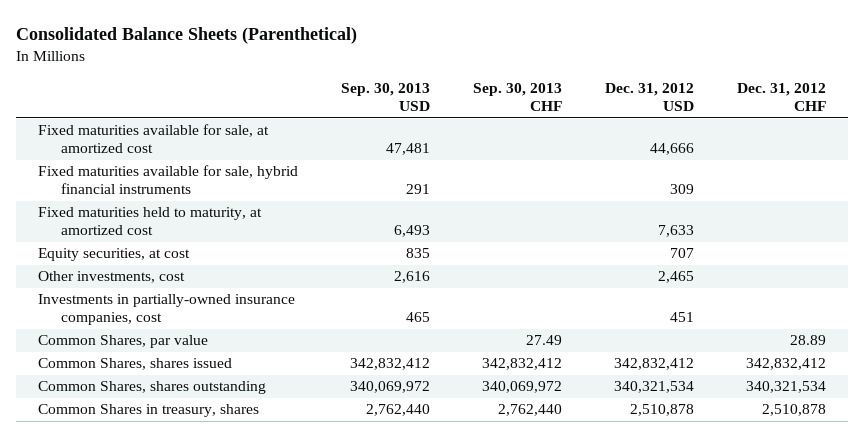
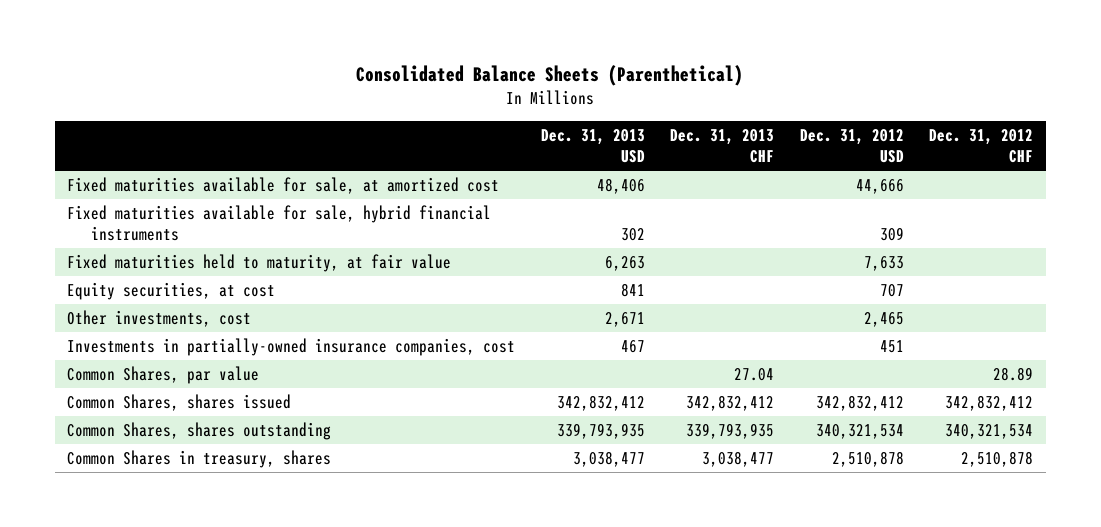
- | Sep. 30, 2013 USD | Sep. 30, 2013 CHF | Dec. 31, 2012 USD | Dec. 31, 2012 CHF
+ | Dec. 31, 2013 USD | Dec. 31, 2013 CHF | Dec. 31, 2012 USD | Dec. 31, 2012 CHF
- Fixed maturities held to maturity, at amortized cost | 6,493 | | 7,633 |
+ Fixed maturities held to maturity, at fair value | 6,263 | | 7,633 |

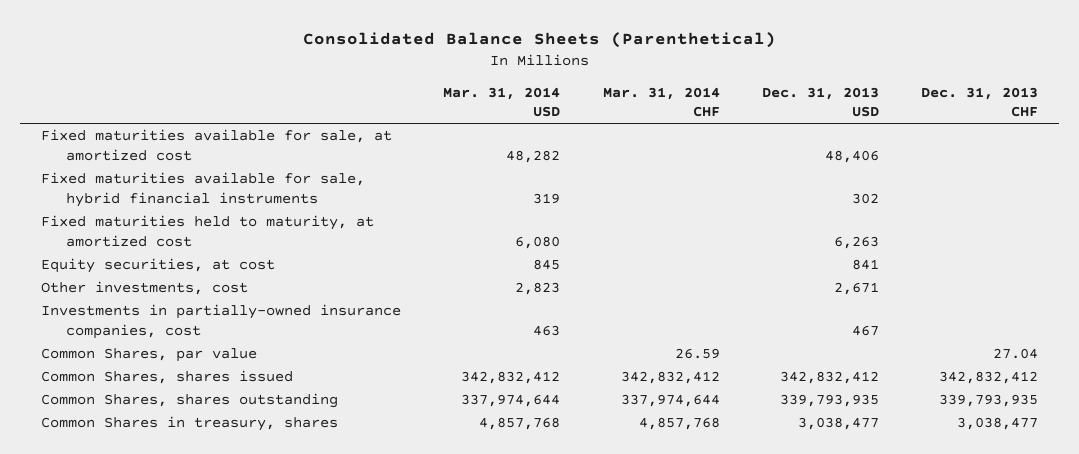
- | Dec. 31, 2013 USD | Dec. 31, 2013 CHF | Dec. 31, 2012 USD | Dec. 31, 2012 CHF
+ | Mar. 31, 2014 USD | Mar. 31, 2014 CHF | Dec. 31, 2013 USD | Dec. 31, 2013 CHF
- Fixed maturities held to maturity, at fair value | 6,263 | | 7,633 |
+ Fixed maturities held to maturity, at amortized cost | 6,080 | | 6,263 |

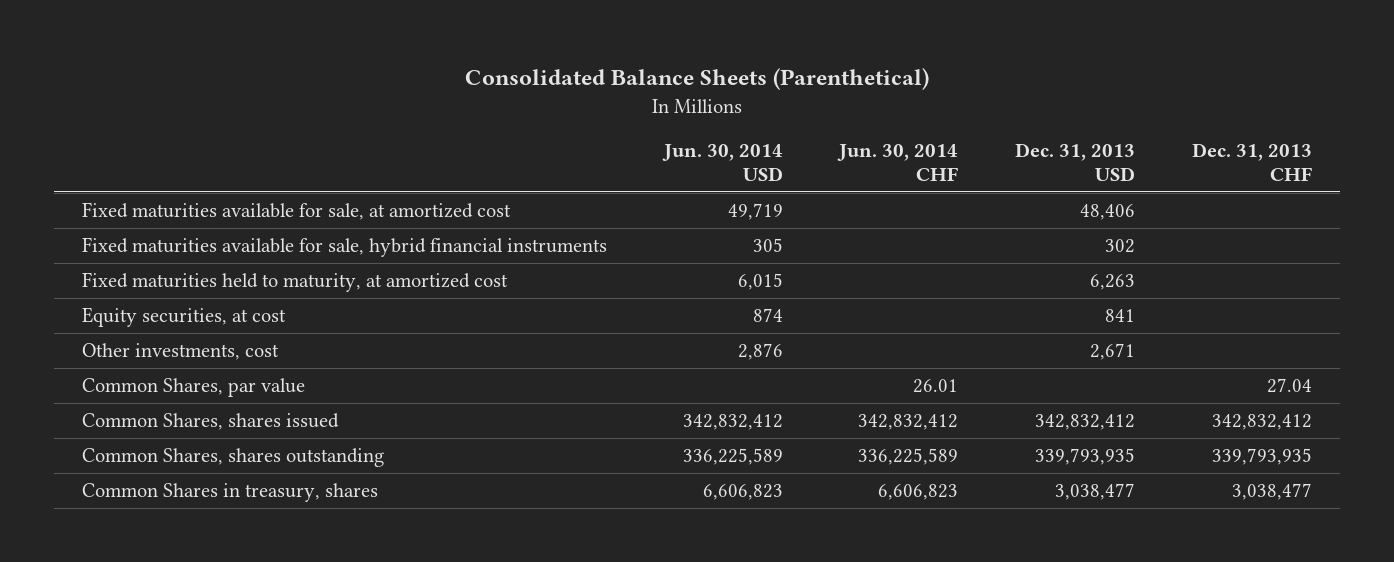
- | Mar. 31, 2014 USD | Mar. 31, 2014 CHF | Dec. 31, 2013 USD | Dec. 31, 2013 CHF
+ | Jun. 30, 2014 USD | Jun. 30, 2014 CHF | Dec. 31, 2013 USD | Dec. 31, 2013 CHF
- Investments in partially-owned insurance companies, cost | 463 | | 467 |

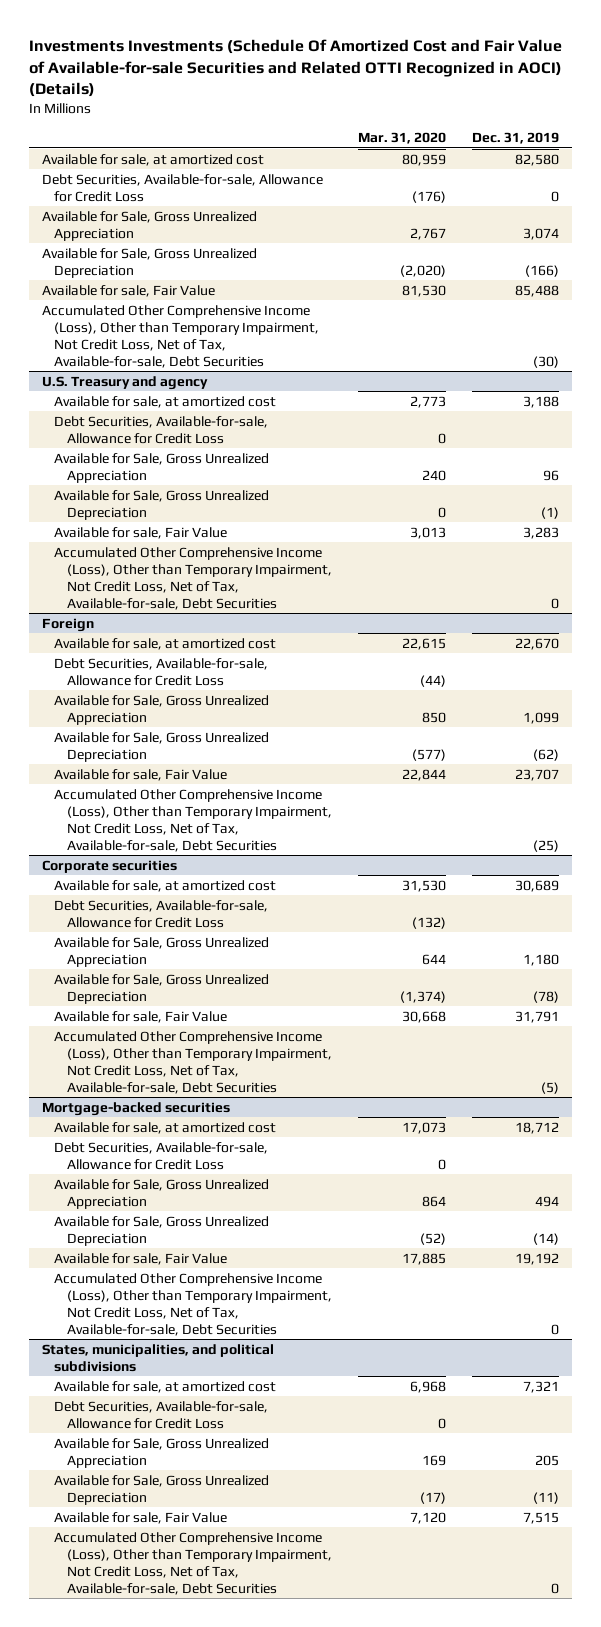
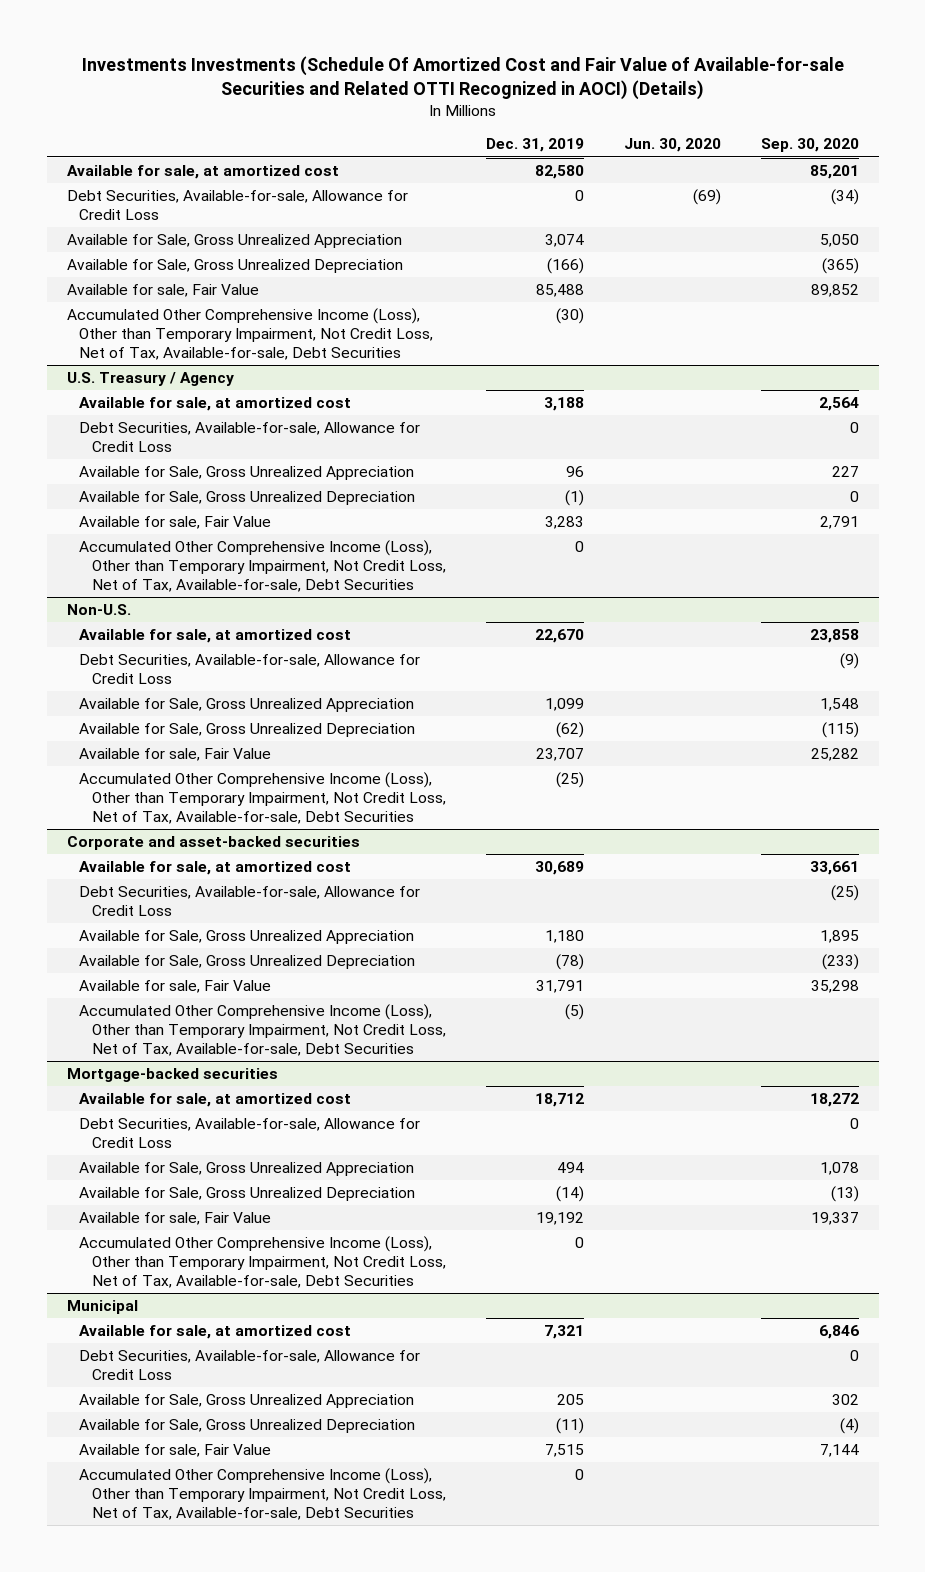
- | Mar. 31, 2020 | Dec. 31, 2019
+ | Dec. 31, 2019 | Jun. 30, 2020 | Sep. 30, 2020
- U.S. Treasury and agency
+ U.S. Treasury / Agency
- Foreign
+ Non-U.S.
- Corporate securities
+ Corporate and asset-backed securities
- States, municipalities, and political subdivisions
+ Municipal

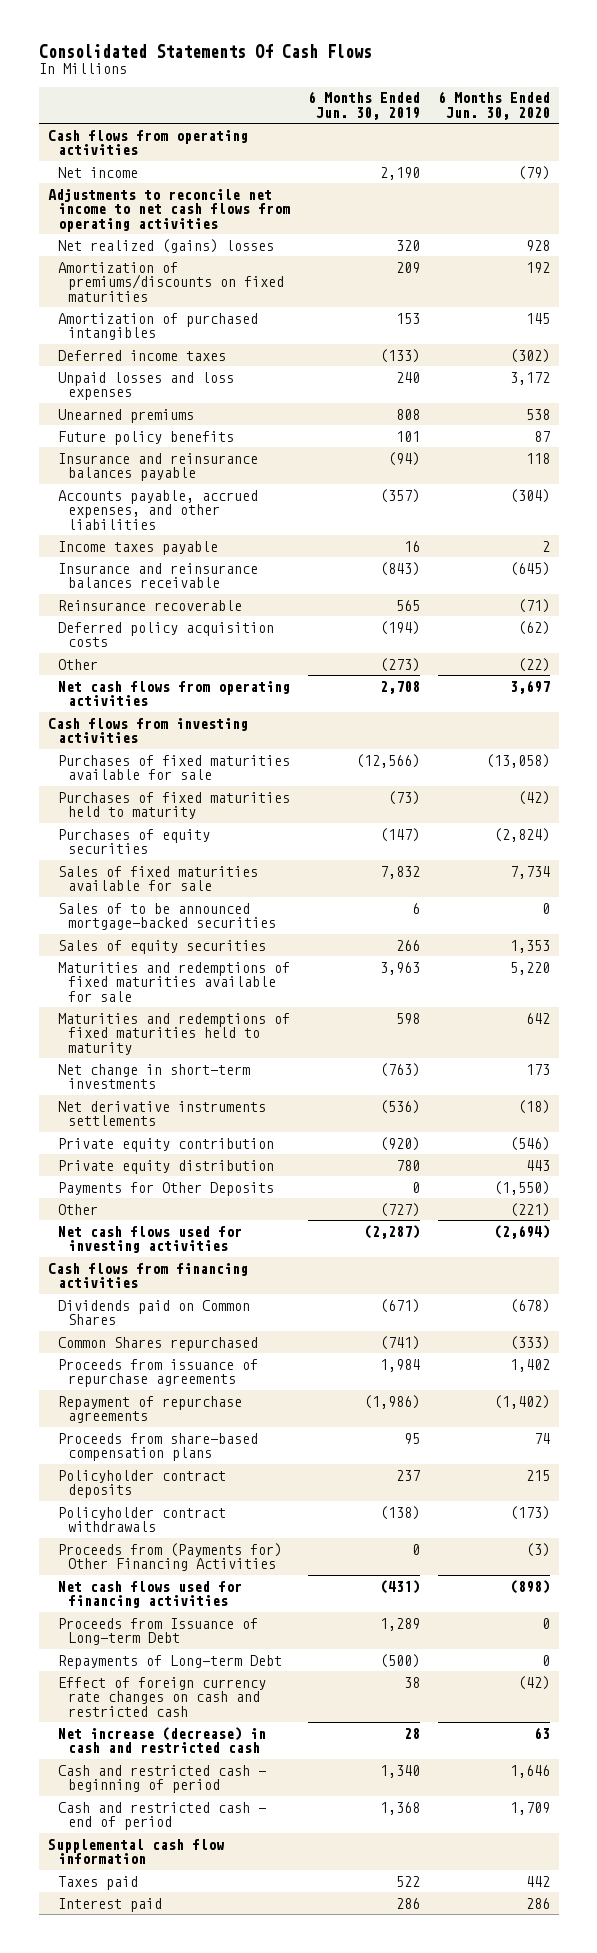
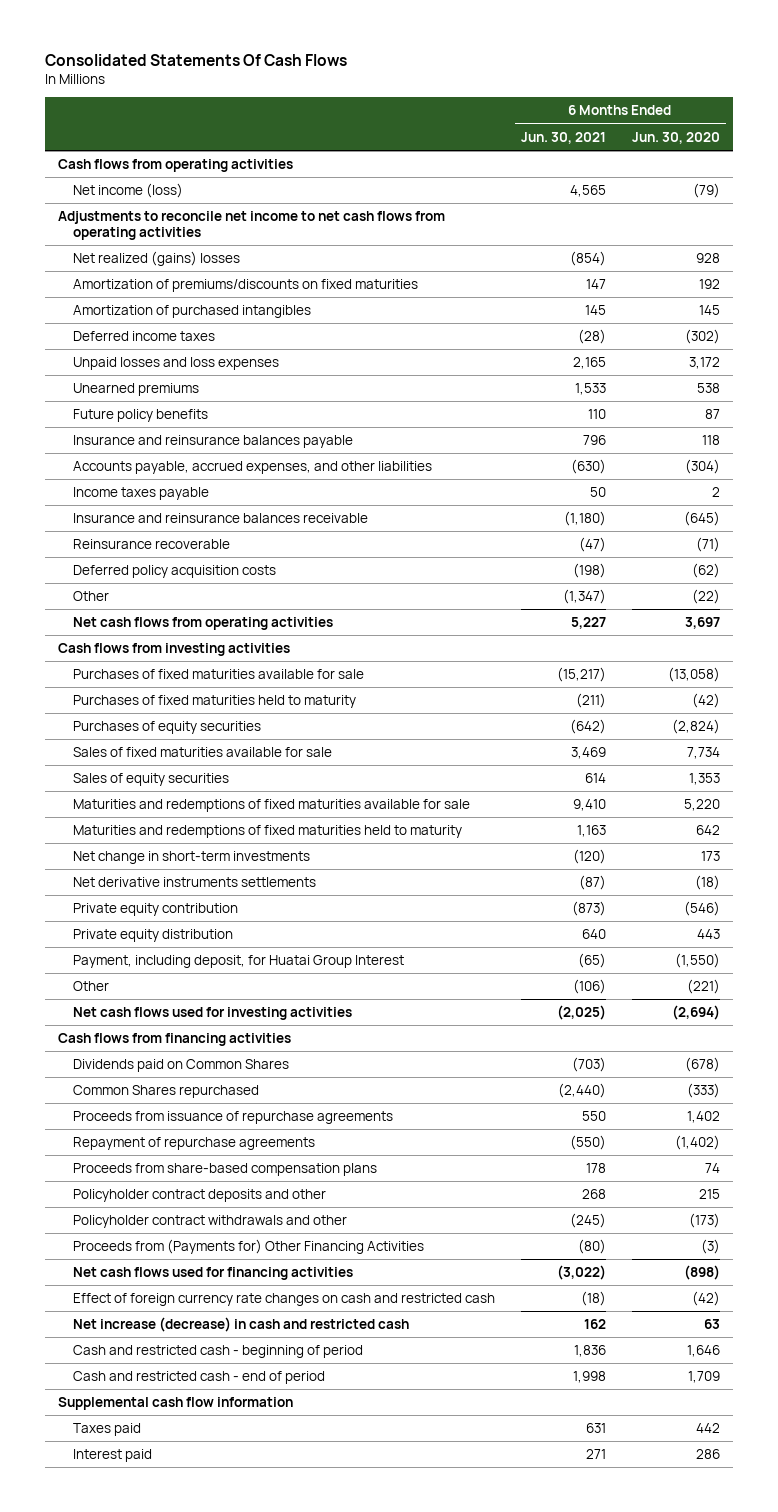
- | 6 Months Ended Jun. 30, 2019 | 6 Months Ended Jun. 30, 2020
+ | 6 Months Ended Jun. 30, 2021 | 6 Months Ended Jun. 30, 2020
- Net income | 2,190 | (79)
+ Net income (loss) | 4,565 | (79)
- Sales of to be announced mortgage-backed securities | 6 | 0
- Payments for Other Deposits | 0 | (1,550)
+ Payment, including deposit, for Huatai Group Interest | (65) | (1,550)
- Policyholder contract deposits | 237 | 215
- Policyholder contract withdrawals | (138) | (173)
+ Policyholder contract deposits and other | 268 | 215
+ Policyholder contract withdrawals and other | (245) | (173)
- Proceeds from Issuance of Long-term Debt | 1,289 | 0
- Repayments of Long-term Debt | (500) | 0

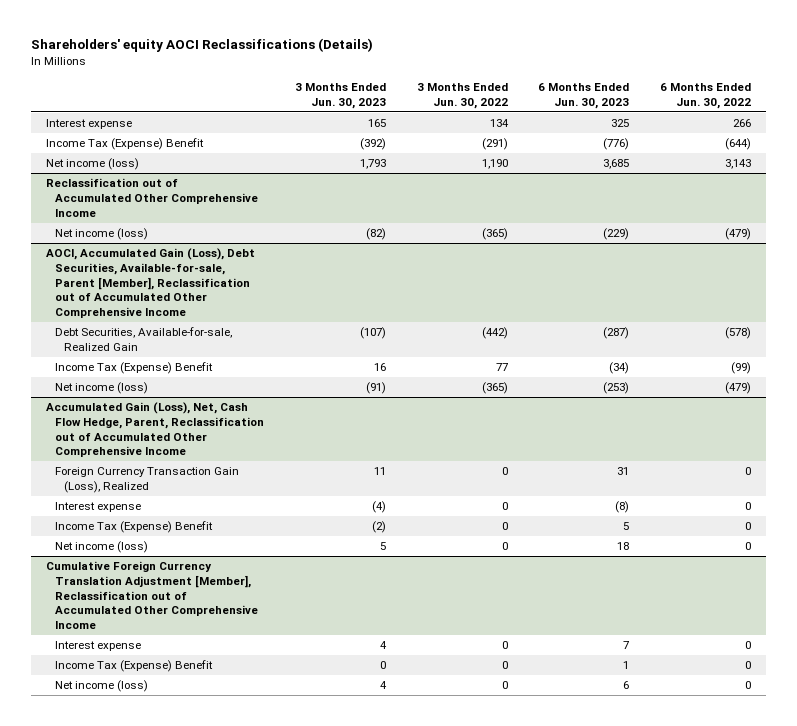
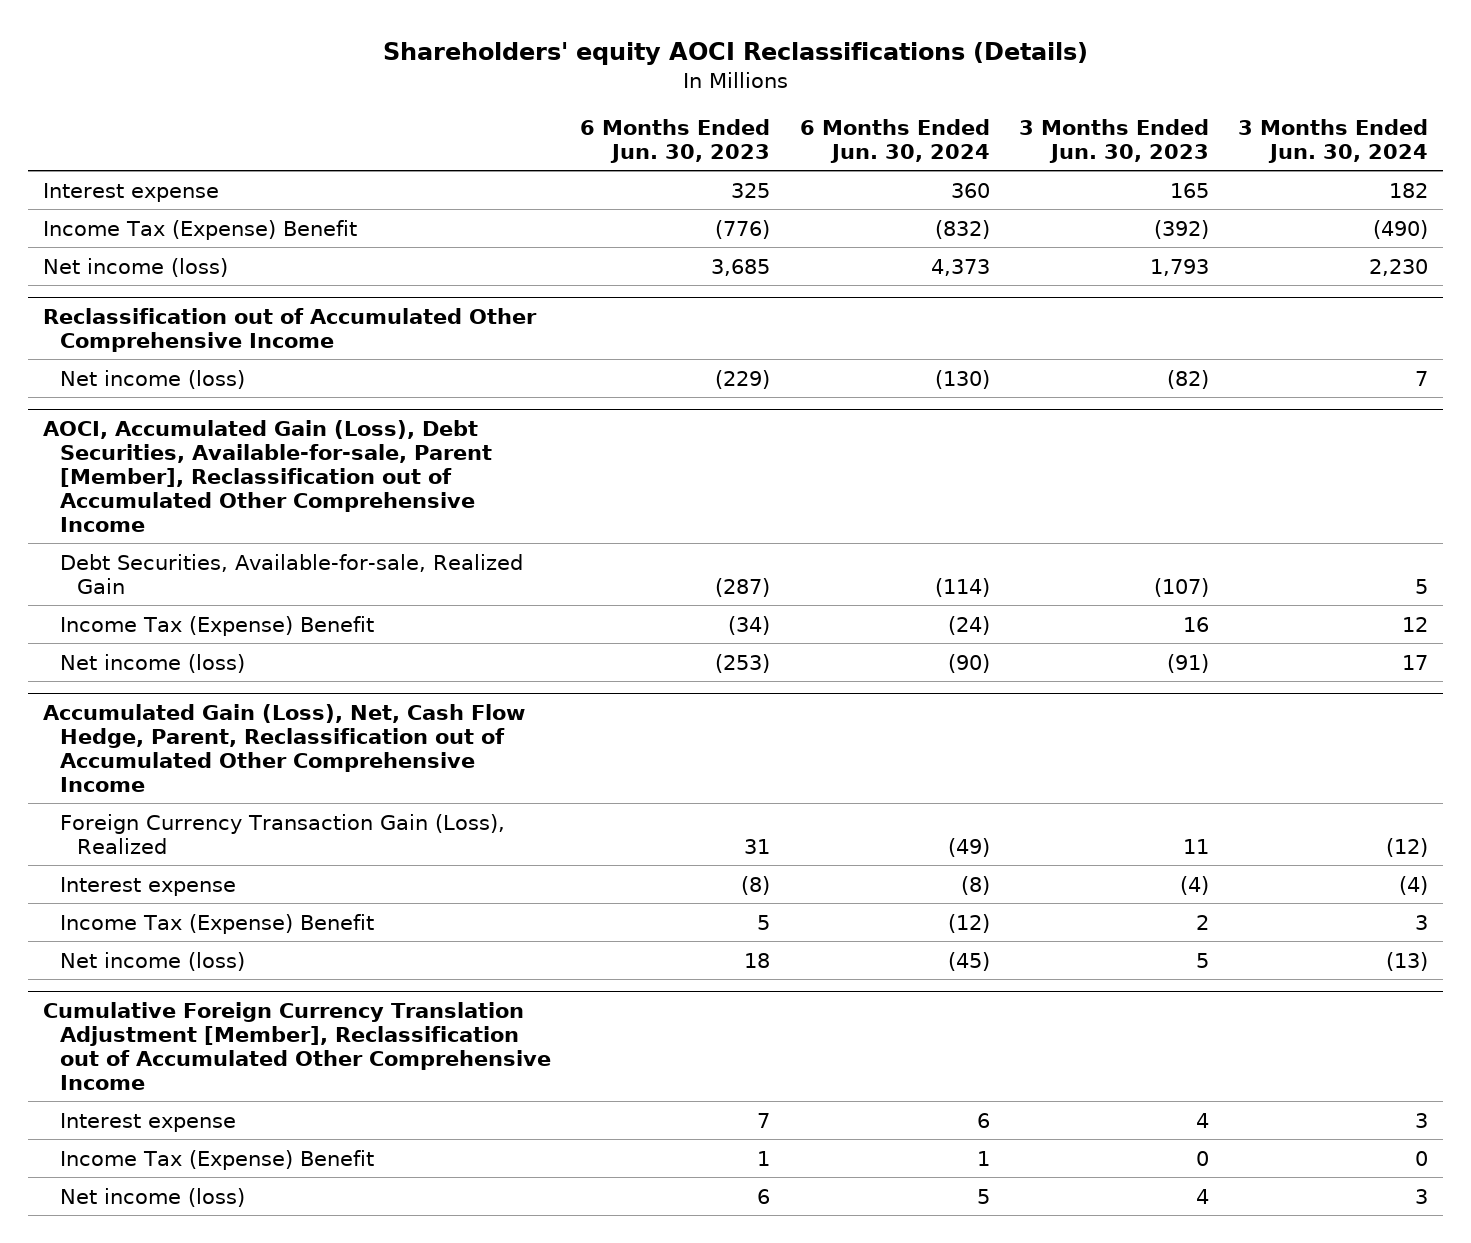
- | 3 Months Ended Jun. 30, 2023 | 3 Months Ended Jun. 30, 2022 | 6 Months Ended Jun. 30, 2023 | 6 Months Ended Jun. 30, 2022
+ | 6 Months Ended Jun. 30, 2023 | 6 Months Ended Jun. 30, 2024 | 3 Months Ended Jun. 30, 2023 | 3 Months Ended Jun. 30, 2024
@ Accumulated Gain (Loss), Net, Cash Flow Hedge, Parent, Reclassification out of Accumulated Other Comprehensive Income
- Income Tax (Expense) Benefit | (2) | 0 | 5 | 0
+ Income Tax (Expense) Benefit | 5 | (12) | 2 | 3

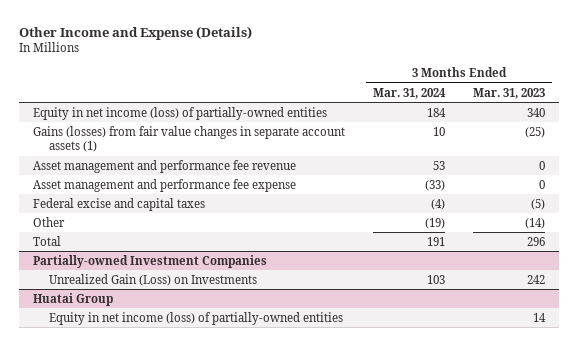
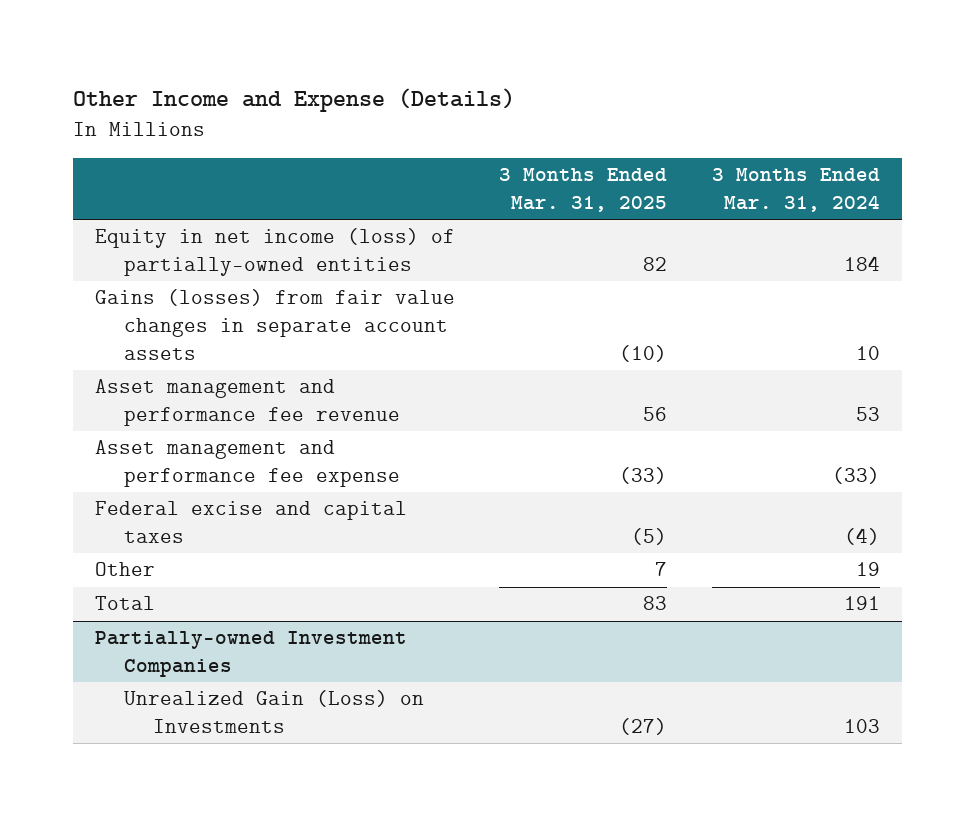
- | 3 Months Ended Mar. 31, 2024 | 3 Months Ended Mar. 31, 2023
+ | 3 Months Ended Mar. 31, 2025 | 3 Months Ended Mar. 31, 2024
- Gains (losses) from fair value changes in separate account assets (1) | 10 | (25)
+ Gains (losses) from fair value changes in separate account assets | (10) | 10
- Other | (19) | (14)
+ Other | 7 | 19
- Huatai Group
- Equity in net income (loss) of partially-owned entities | | 14

